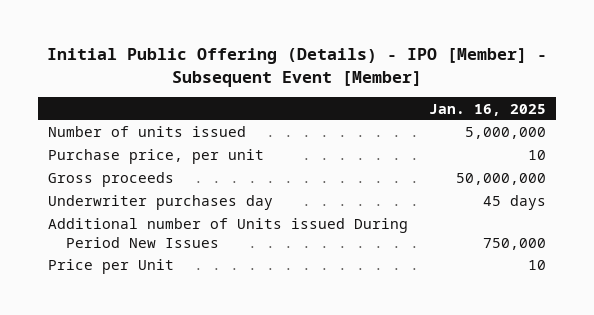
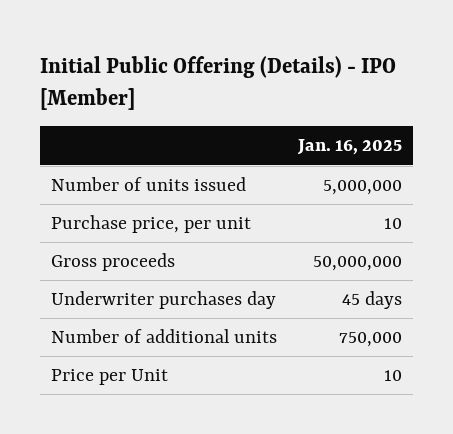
- Initial Public Offering (Details) - IPO [Member] - Subsequent Event [Member]
+ Initial Public Offering (Details) - IPO [Member]
- Additional number of Units issued During Period New Issues | 750,000
+ Number of additional units | 750,000

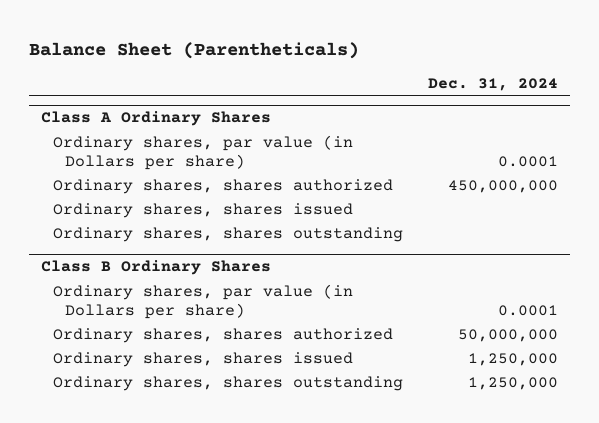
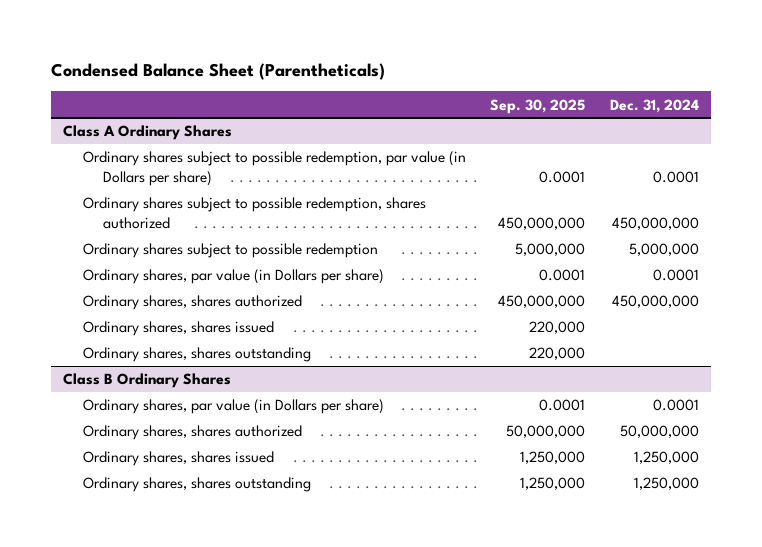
- Balance Sheet (Parentheticals)
+ Condensed Balance Sheet (Parentheticals)
- | Dec. 31, 2024
+ | Sep. 30, 2025 | Dec. 31, 2024
@ Class A Ordinary Shares
+ Ordinary shares subject to possible redemption, par value (in Dollars per share) | 0.0001 | 0.0001
+ Ordinary shares subject to possible redemption, shares authorized | 450,000,000 | 450,000,000
+ Ordinary shares subject to possible redemption | 5,000,000 | 5,000,000

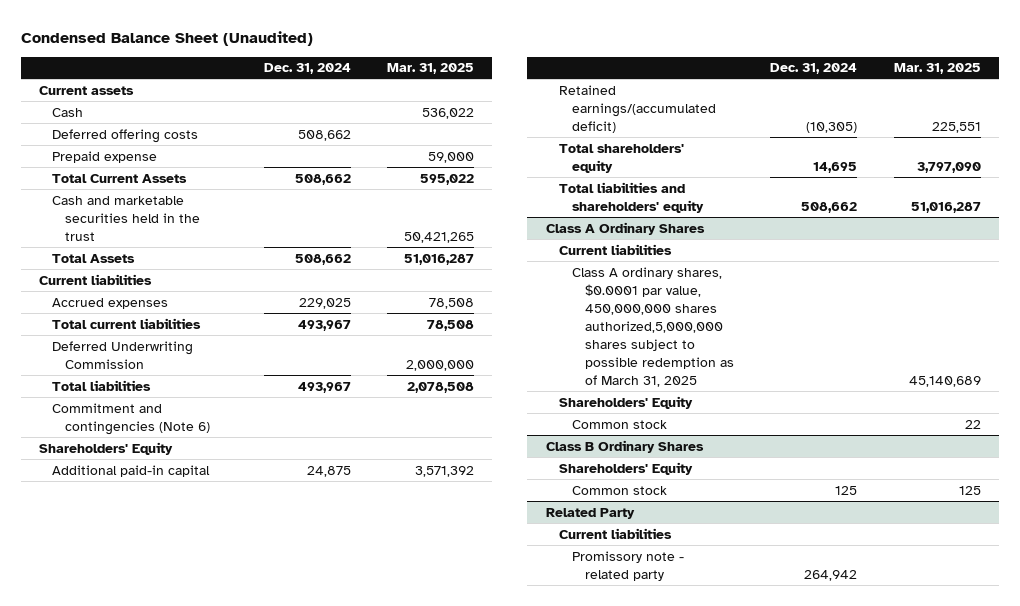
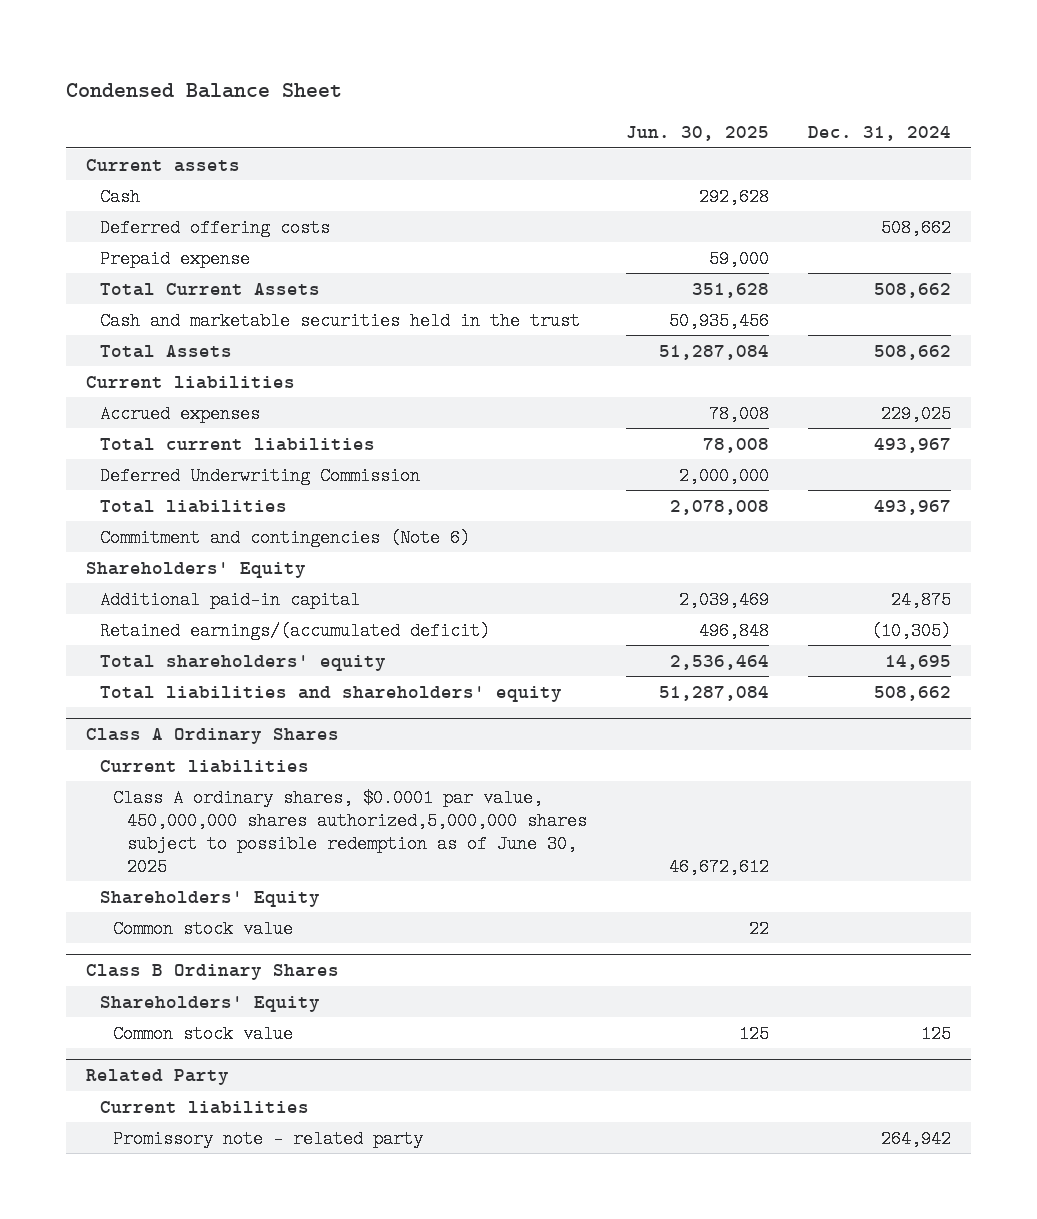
- Condensed Balance Sheet (Unaudited)
+ Condensed Balance Sheet
- | Dec. 31, 2024 | Mar. 31, 2025
+ | Jun. 30, 2025 | Dec. 31, 2024
@ Class A Ordinary Shares
- Class A ordinary shares, $0.0001 par value, 450,000,000 shares authorized,5,000,000 shares subject to possible redemption as of March 31, 2025 | | 45,140,689
+ Class A ordinary shares, $0.0001 par value, 450,000,000 shares authorized,5,000,000 shares subject to possible redemption as of June 30, 2025 | 46,672,612 |
- Common stock | | 22
+ Common stock value | 22 |
@ Class B Ordinary Shares
- Common stock | 125 | 125
+ Common stock value | 125 | 125

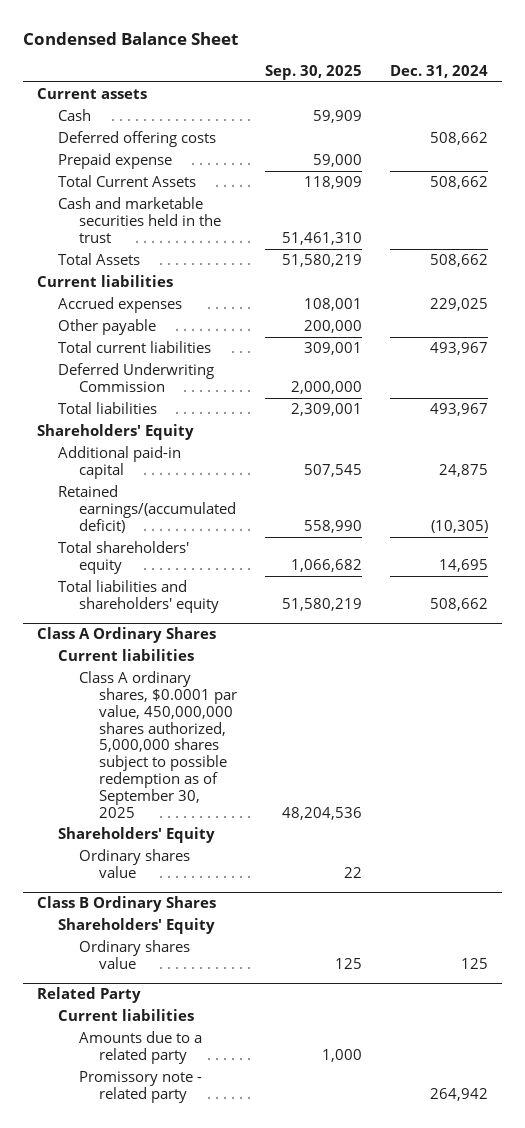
- | Jun. 30, 2025 | Dec. 31, 2024
+ | Sep. 30, 2025 | Dec. 31, 2024
+ Other payable | 200,000 |
- Commitment and contingencies (Note 6)
@ Class A Ordinary Shares
- Class A ordinary shares, $0.0001 par value, 450,000,000 shares authorized,5,000,000 shares subject to possible redemption as of June 30, 2025 | 46,672,612 |
+ Class A ordinary shares, $0.0001 par value, 450,000,000 shares authorized, 5,000,000 shares subject to possible redemption as of September 30, 2025 | 48,204,536 |
- Common stock value | 22 |
+ Ordinary shares value | 22 |
@ Class B Ordinary Shares
- Common stock value | 125 | 125
+ Ordinary shares value | 125 | 125
@ Related Party
+ Amounts due to a related party | 1,000 |

